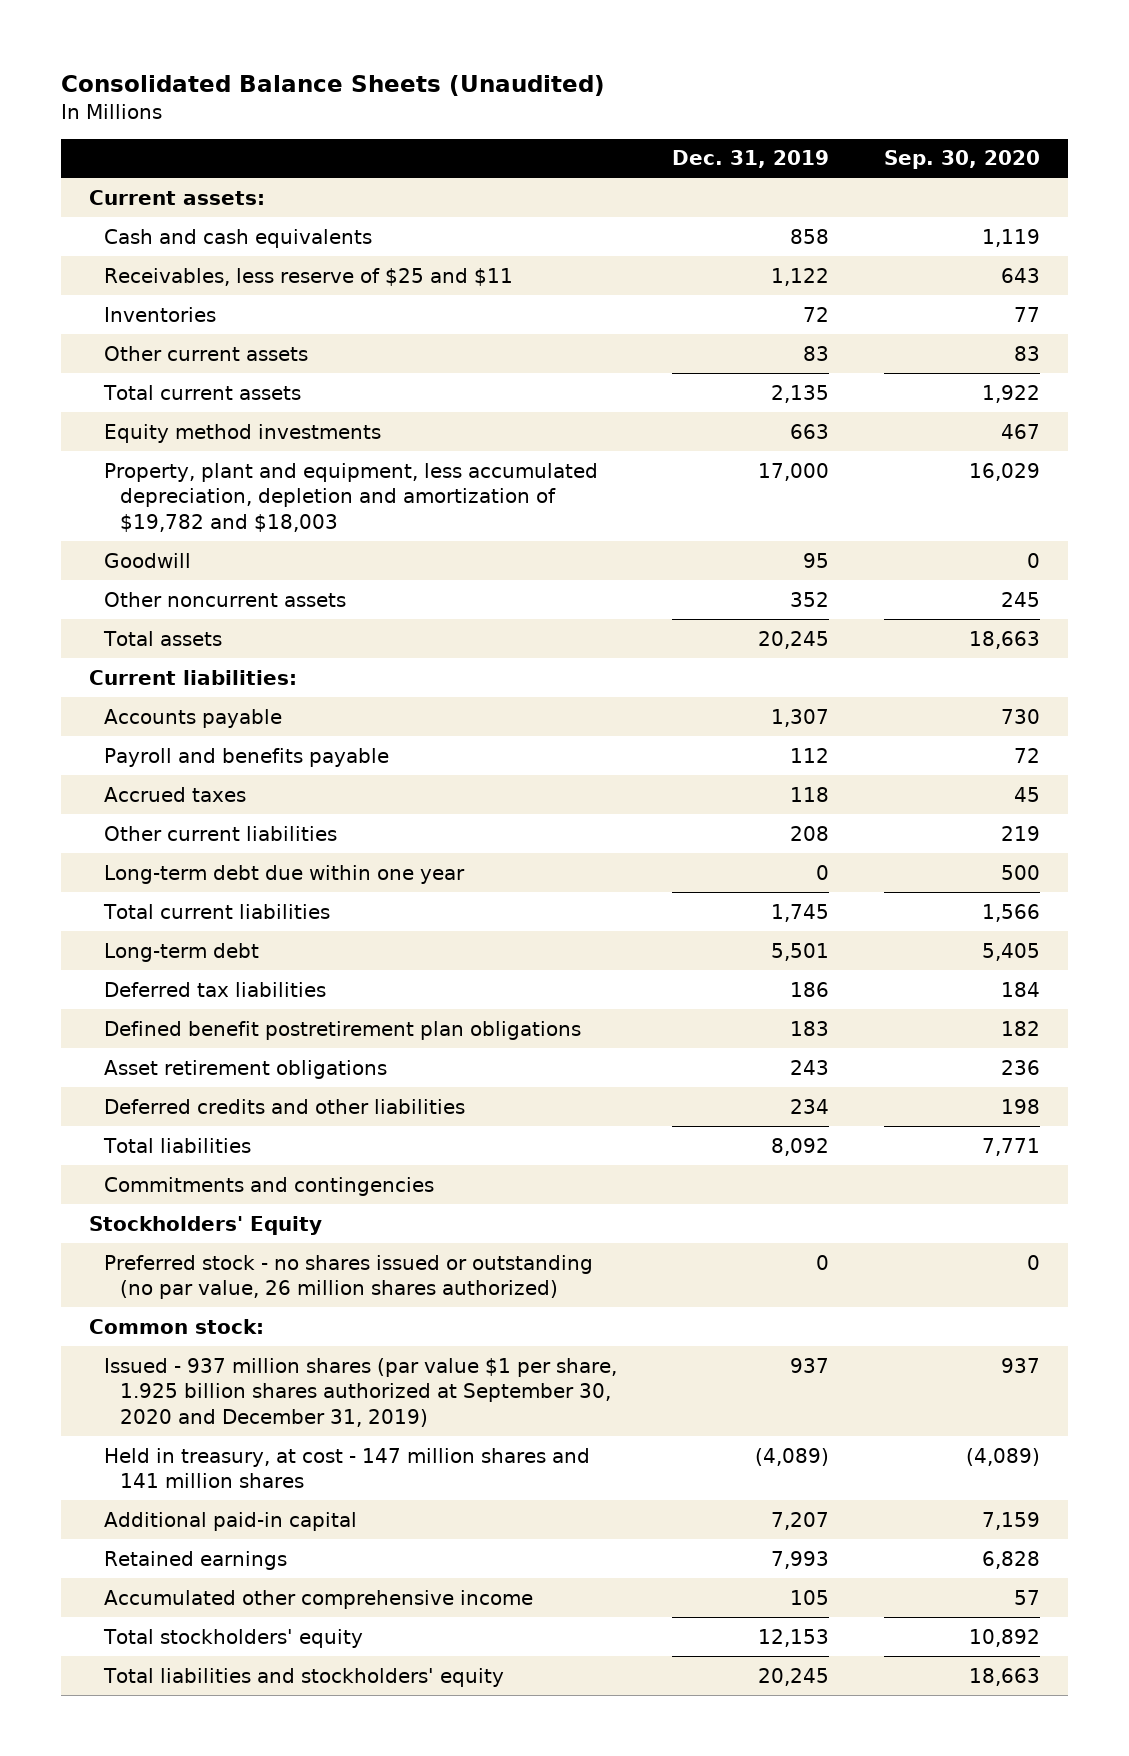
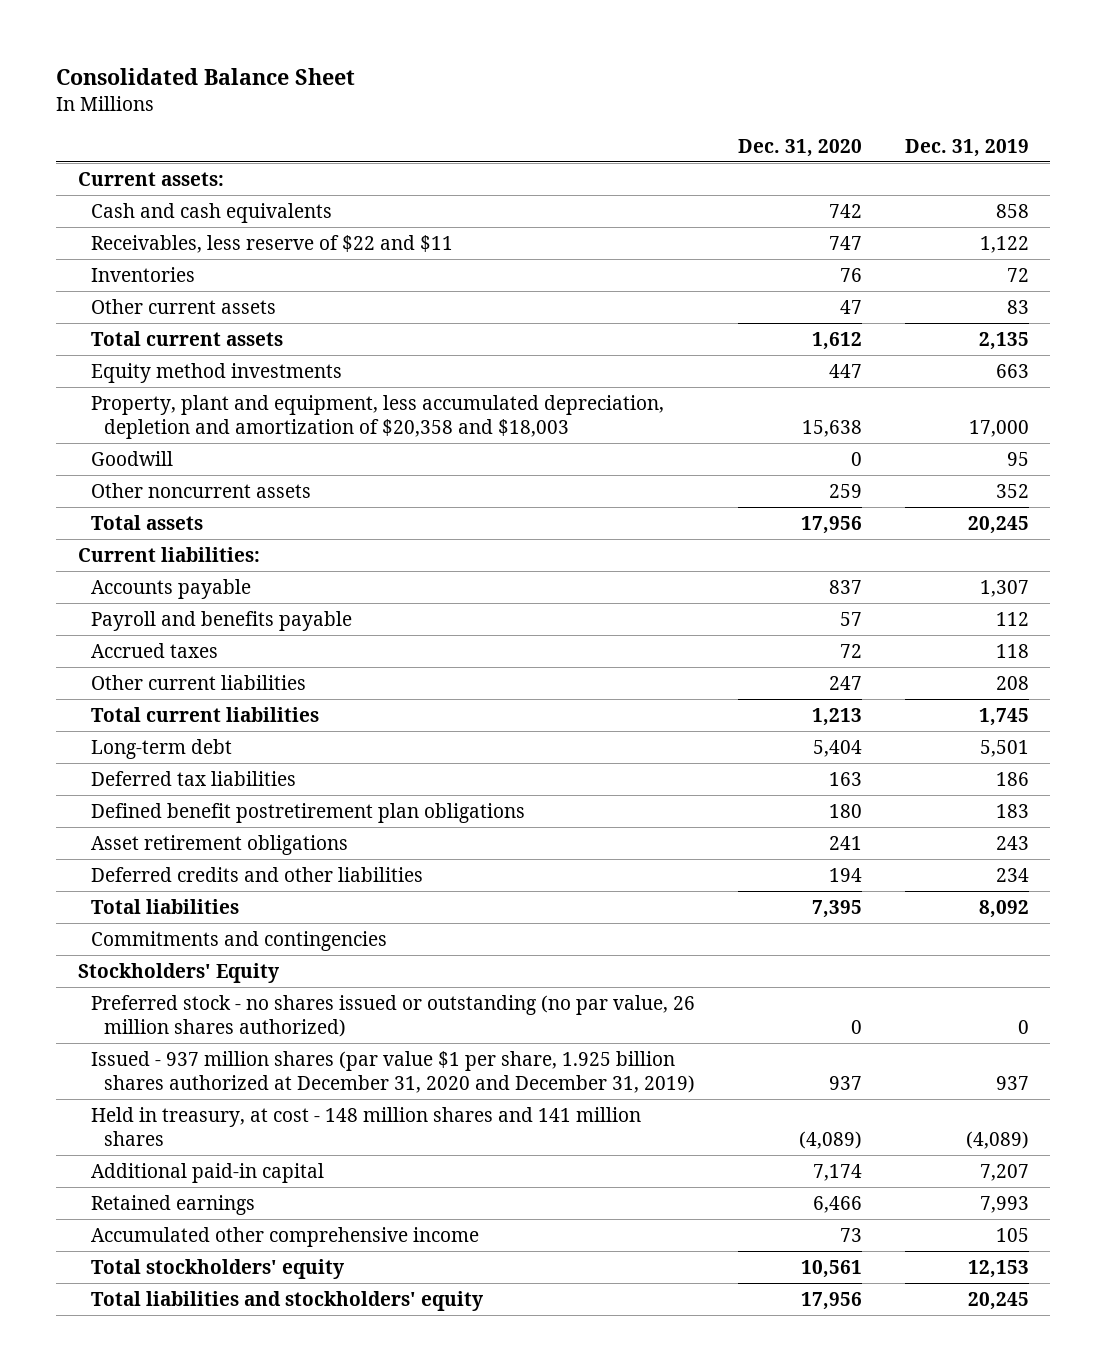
- Consolidated Balance Sheets (Unaudited)
+ Consolidated Balance Sheet
- | Dec. 31, 2019 | Sep. 30, 2020
+ | Dec. 31, 2020 | Dec. 31, 2019
- Receivables, less reserve of $25 and $11 | 1,122 | 643
+ Receivables, less reserve of $22 and $11 | 747 | 1,122
- Property, plant and equipment, less accumulated depreciation, depletion and amortization of $19,782 and $18,003 | 17,000 | 16,029
+ Property, plant and equipment, less accumulated depreciation, depletion and amortization of $20,358 and $18,003 | 15,638 | 17,000
- Long-term debt due within one year | 0 | 500
- Common stock:
- Issued - 937 million shares (par value $1 per share, 1.925 billion shares authorized at September 30, 2020 and December 31, 2019) | 937 | 937
- Held in treasury, at cost - 147 million shares and 141 million shares | (4,089) | (4,089)
+ Issued - 937 million shares (par value $1 per share, 1.925 billion shares authorized at December 31, 2020 and December 31, 2019) | 937 | 937
+ Held in treasury, at cost - 148 million shares and 141 million shares | (4,089) | (4,089)

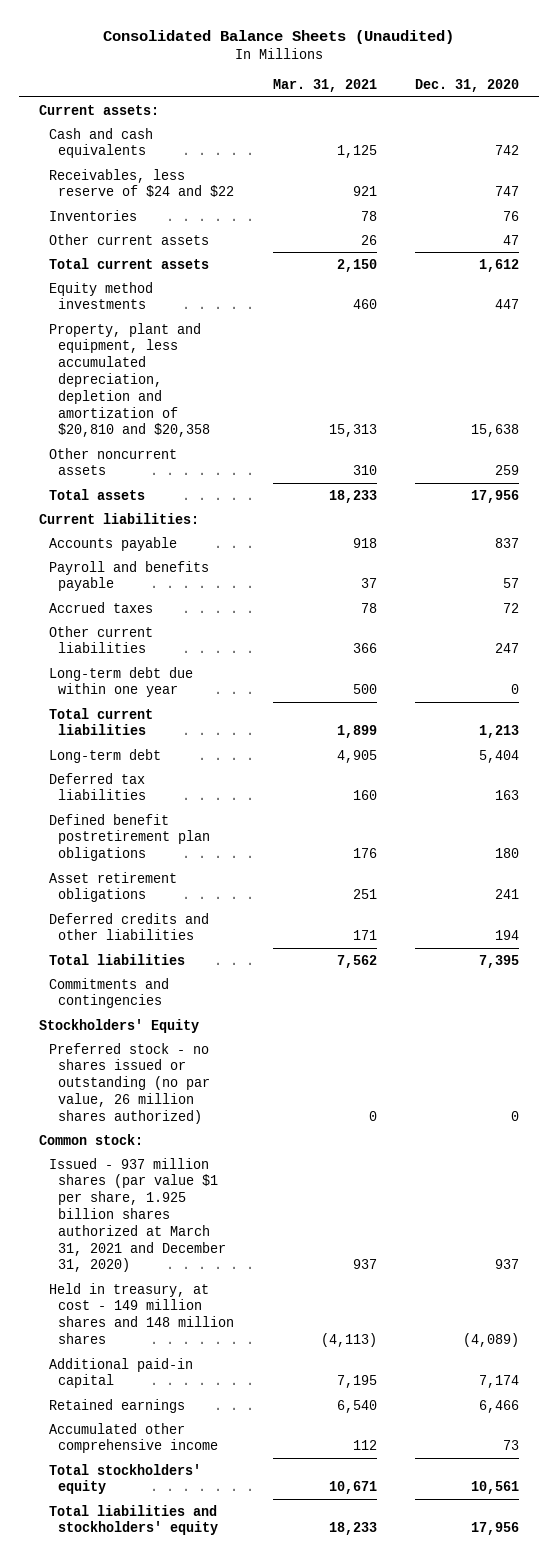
- Consolidated Balance Sheet
+ Consolidated Balance Sheets (Unaudited)
- | Dec. 31, 2020 | Dec. 31, 2019
+ | Mar. 31, 2021 | Dec. 31, 2020
- Receivables, less reserve of $22 and $11 | 747 | 1,122
+ Receivables, less reserve of $24 and $22 | 921 | 747
- Property, plant and equipment, less accumulated depreciation, depletion and amortization of $20,358 and $18,003 | 15,638 | 17,000
- Goodwill | 0 | 95
+ Property, plant and equipment, less accumulated depreciation, depletion and amortization of $20,810 and $20,358 | 15,313 | 15,638
+ Long-term debt due within one year | 500 | 0
- Issued - 937 million shares (par value $1 per share, 1.925 billion shares authorized at December 31, 2020 and December 31, 2019) | 937 | 937
- Held in treasury, at cost - 148 million shares and 141 million shares | (4,089) | (4,089)
+ Common stock:
+ Issued - 937 million shares (par value $1 per share, 1.925 billion shares authorized at March 31, 2021 and December 31, 2020) | 937 | 937
+ Held in treasury, at cost - 149 million shares and 148 million shares | (4,113) | (4,089)

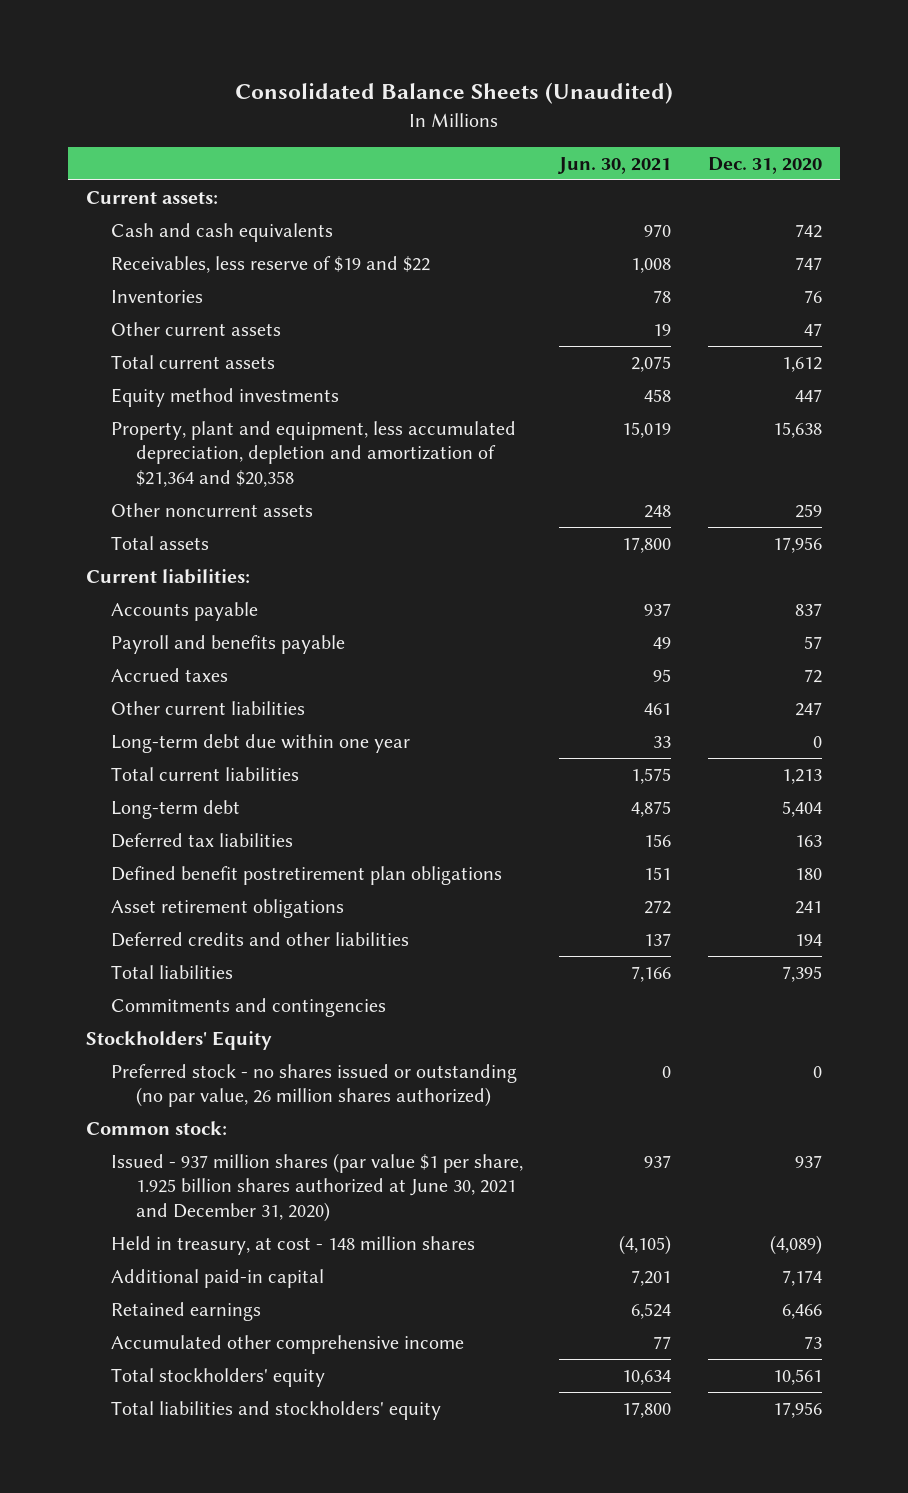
- | Mar. 31, 2021 | Dec. 31, 2020
+ | Jun. 30, 2021 | Dec. 31, 2020
- Receivables, less reserve of $24 and $22 | 921 | 747
+ Receivables, less reserve of $19 and $22 | 1,008 | 747
- Property, plant and equipment, less accumulated depreciation, depletion and amortization of $20,810 and $20,358 | 15,313 | 15,638
+ Property, plant and equipment, less accumulated depreciation, depletion and amortization of $21,364 and $20,358 | 15,019 | 15,638
- Issued - 937 million shares (par value $1 per share, 1.925 billion shares authorized at March 31, 2021 and December 31, 2020) | 937 | 937
- Held in treasury, at cost - 149 million shares and 148 million shares | (4,113) | (4,089)
+ Issued - 937 million shares (par value $1 per share, 1.925 billion shares authorized at June 30, 2021 and December 31, 2020) | 937 | 937
+ Held in treasury, at cost - 148 million shares | (4,105) | (4,089)

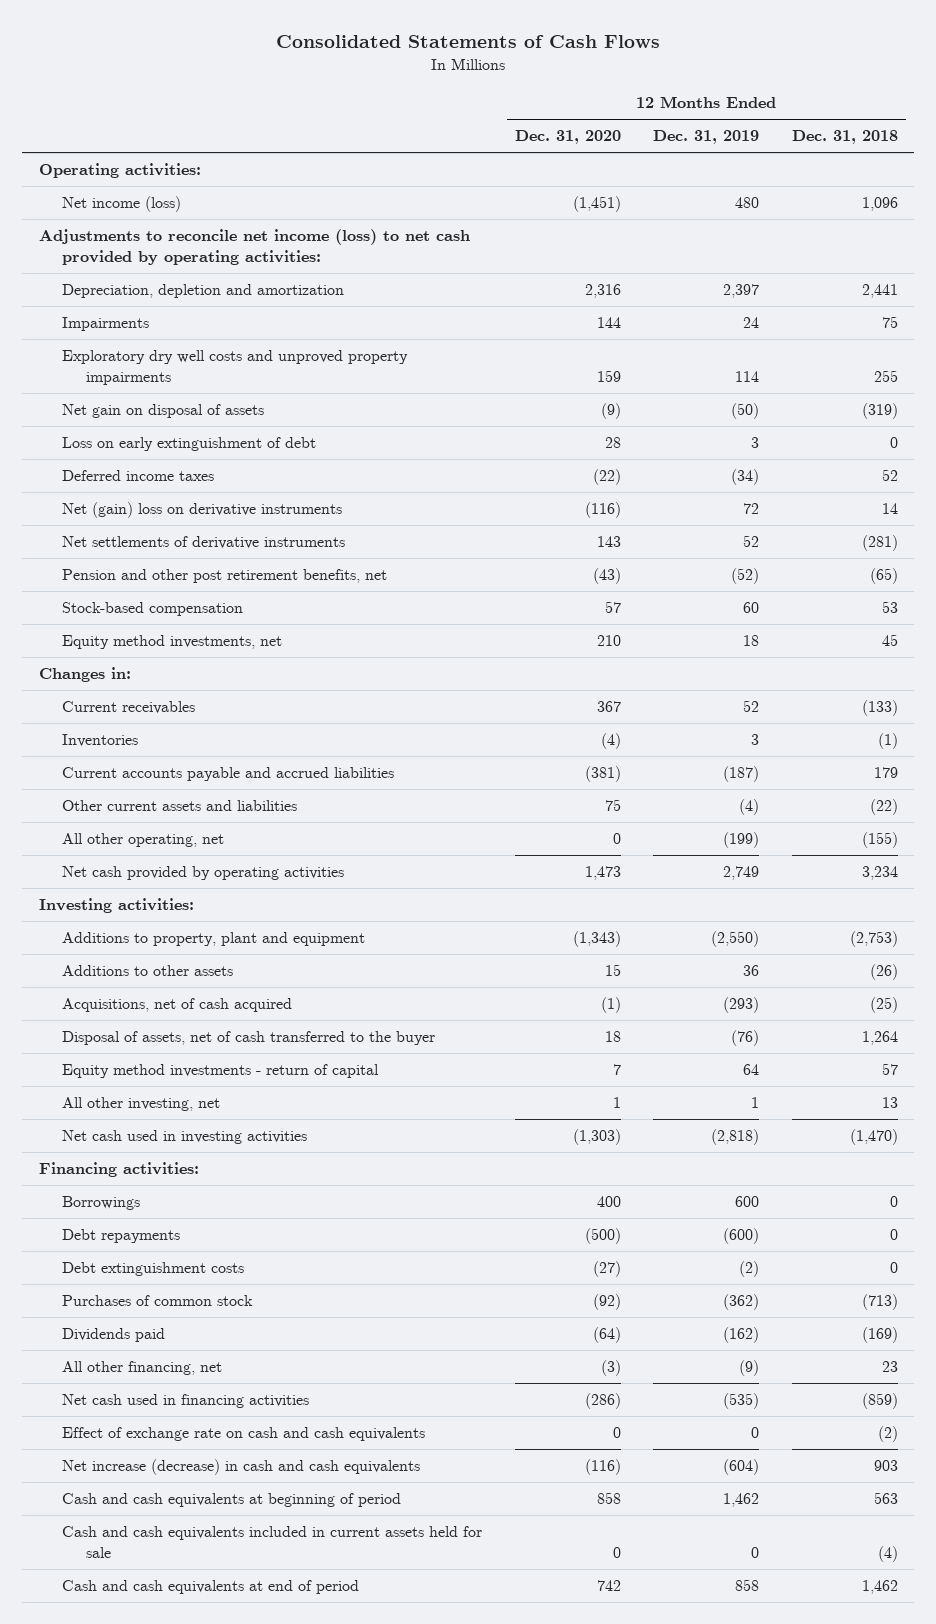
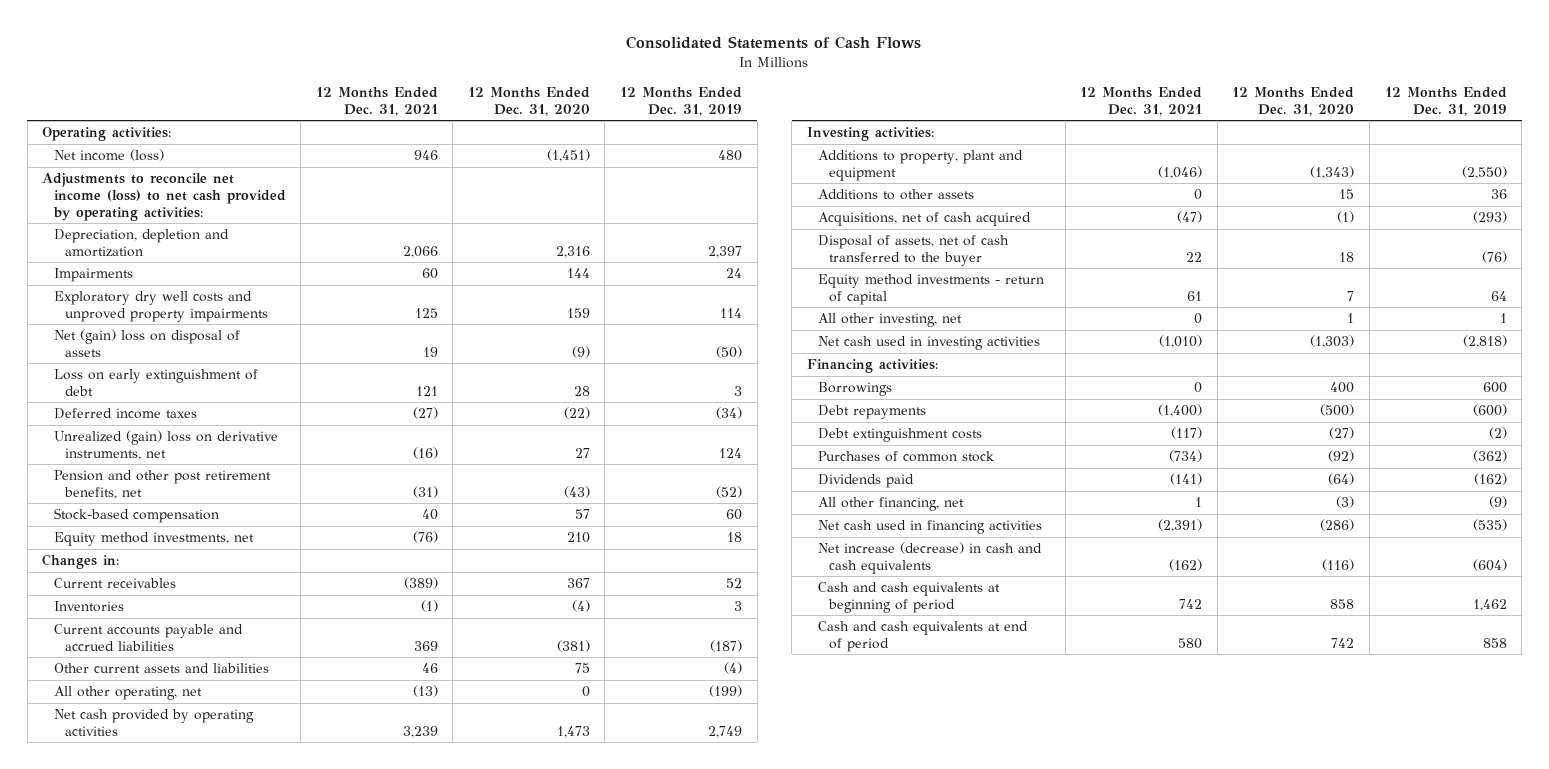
- | 12 Months Ended Dec. 31, 2020 | 12 Months Ended Dec. 31, 2019 | 12 Months Ended Dec. 31, 2018
+ | 12 Months Ended Dec. 31, 2021 | 12 Months Ended Dec. 31, 2020 | 12 Months Ended Dec. 31, 2019
- Net gain on disposal of assets | (9) | (50) | (319)
+ Net (gain) loss on disposal of assets | 19 | (9) | (50)
- Net (gain) loss on derivative instruments | (116) | 72 | 14
- Net settlements of derivative instruments | 143 | 52 | (281)
+ Unrealized (gain) loss on derivative instruments, net | (16) | 27 | 124
- Effect of exchange rate on cash and cash equivalents | 0 | 0 | (2)
- Cash and cash equivalents included in current assets held for sale | 0 | 0 | (4)

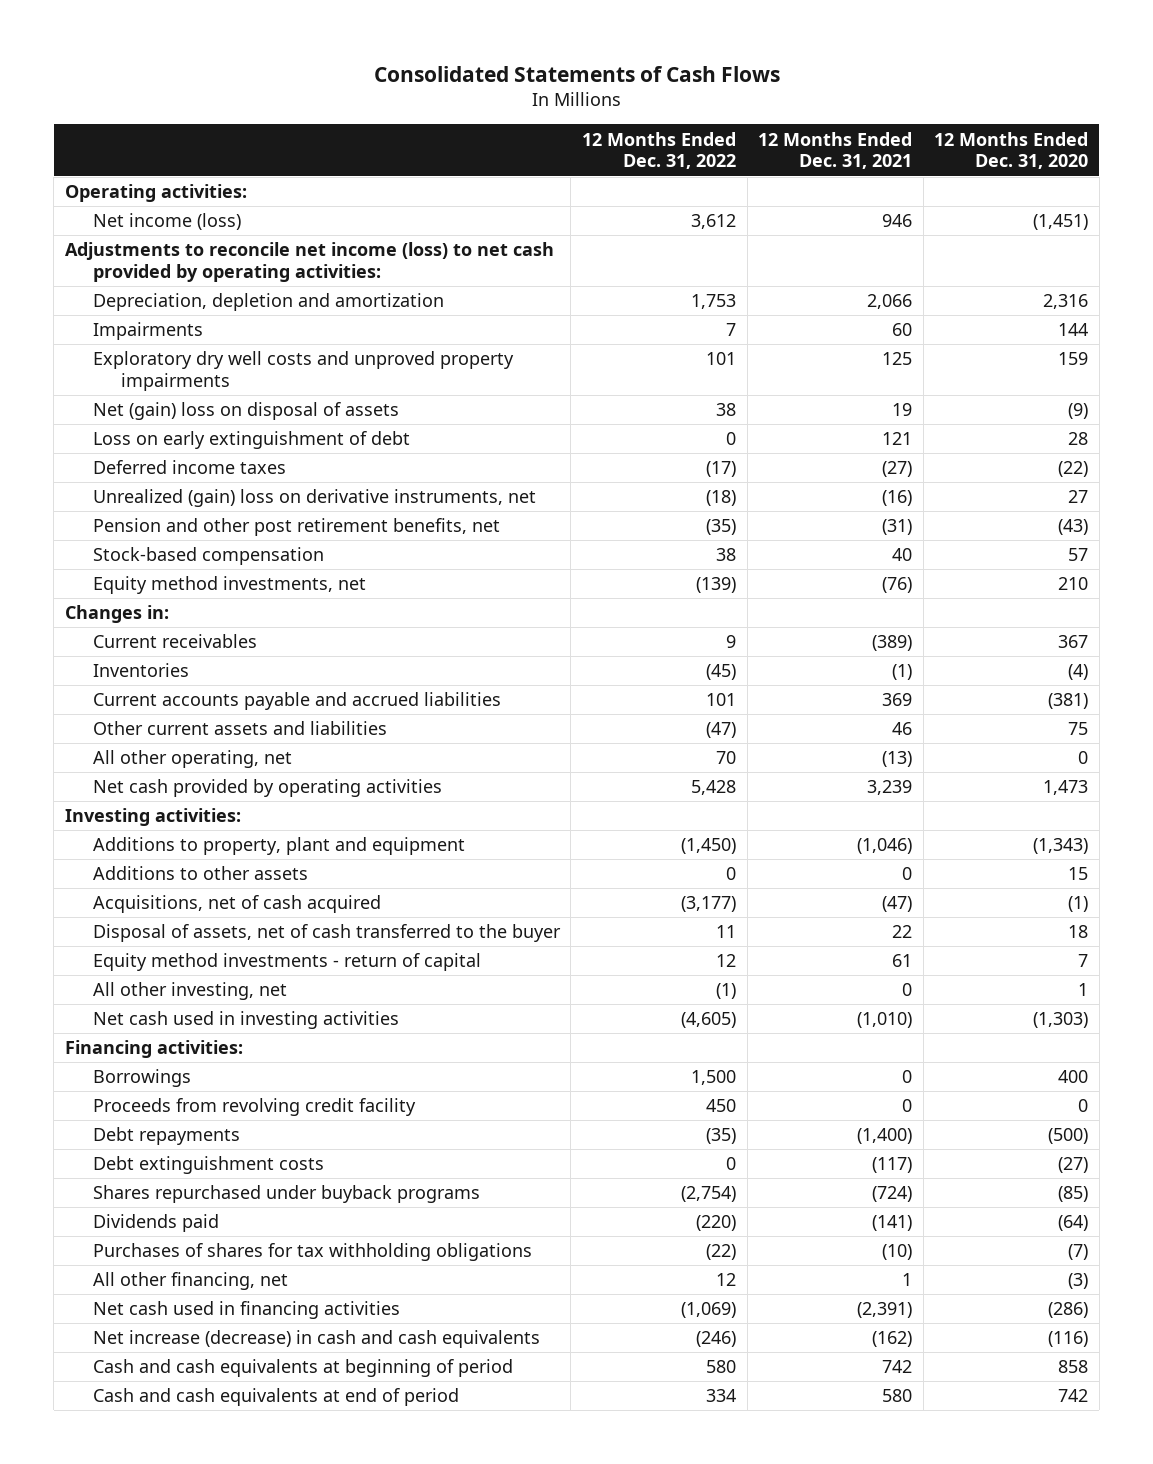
- | 12 Months Ended Dec. 31, 2021 | 12 Months Ended Dec. 31, 2020 | 12 Months Ended Dec. 31, 2019
+ | 12 Months Ended Dec. 31, 2022 | 12 Months Ended Dec. 31, 2021 | 12 Months Ended Dec. 31, 2020
+ Proceeds from revolving credit facility | 450 | 0 | 0
- Purchases of common stock | (734) | (92) | (362)
+ Shares repurchased under buyback programs | (2,754) | (724) | (85)
+ Purchases of shares for tax withholding obligations | (22) | (10) | (7)

